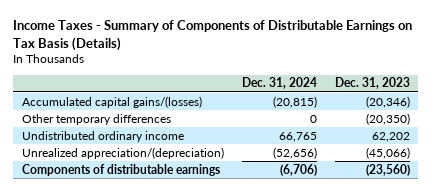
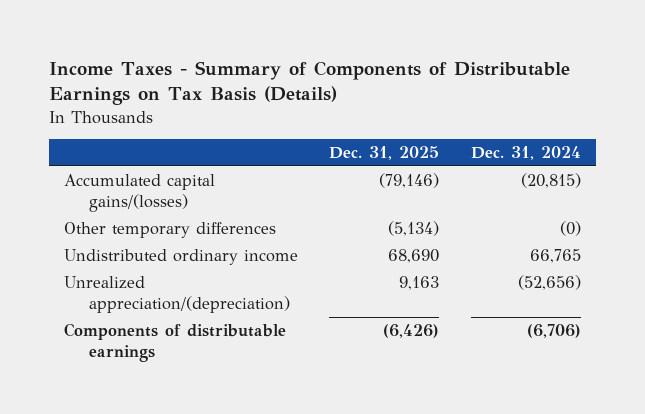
- | Dec. 31, 2024 | Dec. 31, 2023
+ | Dec. 31, 2025 | Dec. 31, 2024
- Other temporary differences | 0 | (20,350)
+ Other temporary differences | (5,134) | (0)

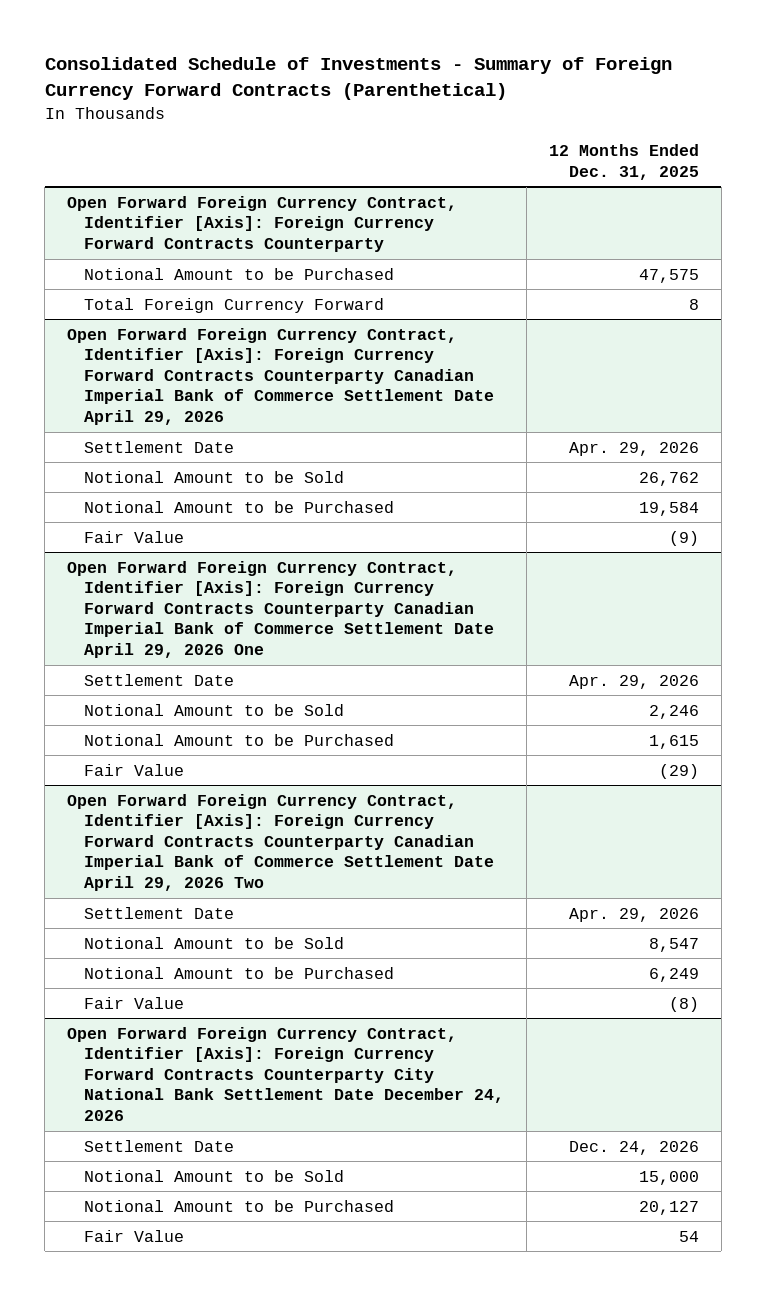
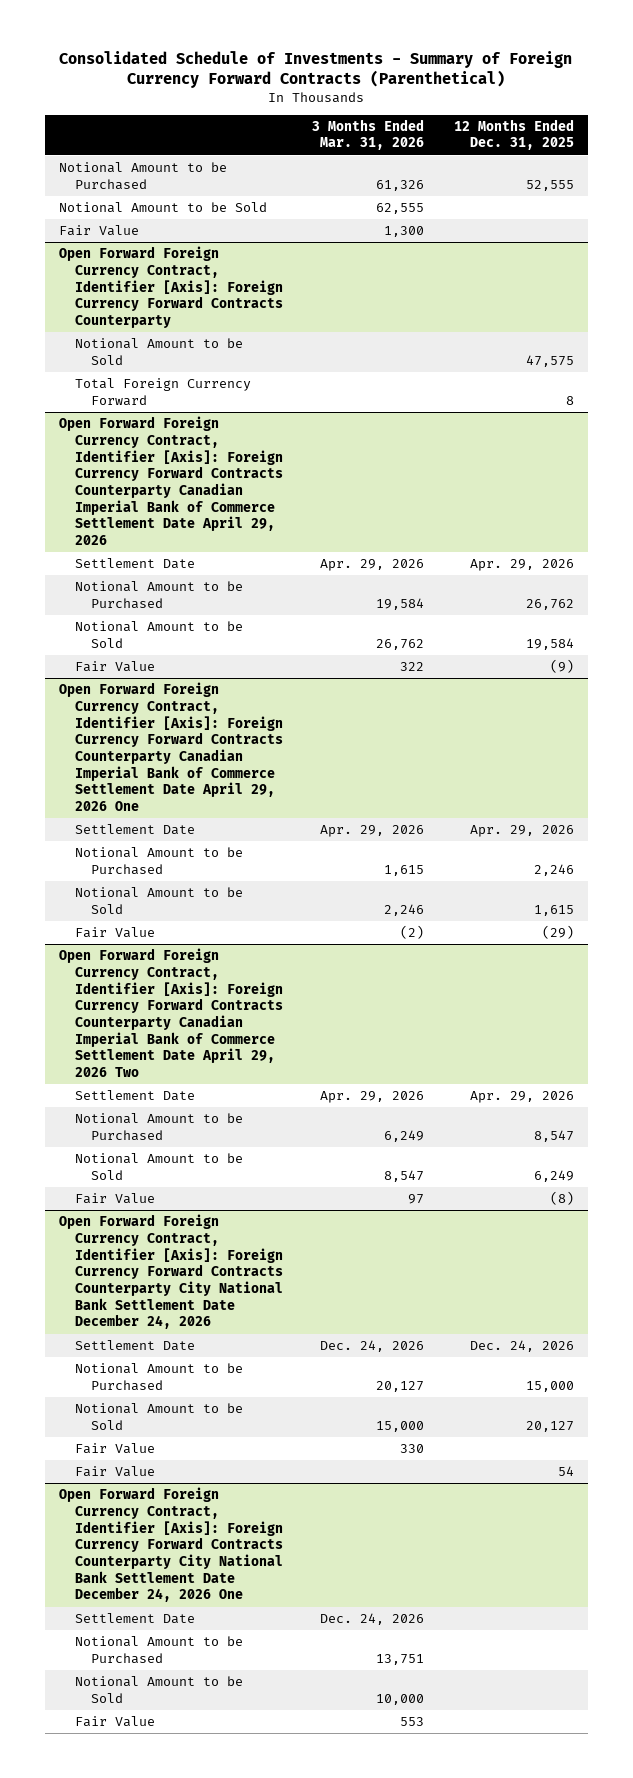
- | 12 Months Ended Dec. 31, 2025
+ | 3 Months Ended Mar. 31, 2026 | 12 Months Ended Dec. 31, 2025
+ Notional Amount to be Purchased | 61,326 | 52,555
+ Notional Amount to be Sold | 62,555 |
+ Fair Value | 1,300 |
@ Open Forward Foreign Currency Contract, Identifier [Axis]: Foreign Currency Forward Contracts Counterparty
- Notional Amount to be Purchased | 47,575
+ Notional Amount to be Sold | | 47,575
@ Open Forward Foreign Currency Contract, Identifier [Axis]: Foreign Currency Forward Contracts Counterparty Canadian Imperial Bank of Commerce Settlement Date April 29, 2026
- Notional Amount to be Sold | 26,762
- Notional Amount to be Purchased | 19,584
+ Notional Amount to be Purchased | 19,584 | 26,762
+ Notional Amount to be Sold | 26,762 | 19,584
@ Open Forward Foreign Currency Contract, Identifier [Axis]: Foreign Currency Forward Contracts Counterparty Canadian Imperial Bank of Commerce Settlement Date April 29, 2026 One
- Notional Amount to be Sold | 2,246
- Notional Amount to be Purchased | 1,615
+ Notional Amount to be Purchased | 1,615 | 2,246
+ Notional Amount to be Sold | 2,246 | 1,615
@ Open Forward Foreign Currency Contract, Identifier [Axis]: Foreign Currency Forward Contracts Counterparty Canadian Imperial Bank of Commerce Settlement Date April 29, 2026 Two
- Notional Amount to be Sold | 8,547
- Notional Amount to be Purchased | 6,249
+ Notional Amount to be Purchased | 6,249 | 8,547
+ Notional Amount to be Sold | 8,547 | 6,249
@ Open Forward Foreign Currency Contract, Identifier [Axis]: Foreign Currency Forward Contracts Counterparty City National Bank Settlement Date December 24, 2026
- Notional Amount to be Sold | 15,000
- Notional Amount to be Purchased | 20,127
+ Notional Amount to be Purchased | 20,127 | 15,000
+ Notional Amount to be Sold | 15,000 | 20,127
+ Fair Value | 330 |
+ Open Forward Foreign Currency Contract, Identifier [Axis]: Foreign Currency Forward Contracts Counterparty City National Bank Settlement Date December 24, 2026 One
+ Settlement Date | Dec. 24, 2026 |
+ Notional Amount to be Purchased | 13,751 |
+ Notional Amount to be Sold | 10,000 |
+ Fair Value | 553 |

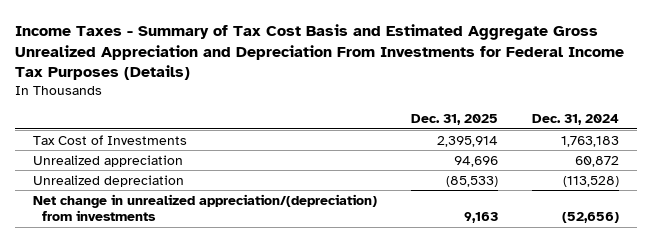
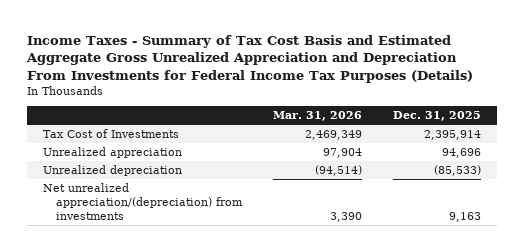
- | Dec. 31, 2025 | Dec. 31, 2024
+ | Mar. 31, 2026 | Dec. 31, 2025
- Net change in unrealized appreciation/(depreciation) from investments | 9,163 | (52,656)
+ Net unrealized appreciation/(depreciation) from investments | 3,390 | 9,163

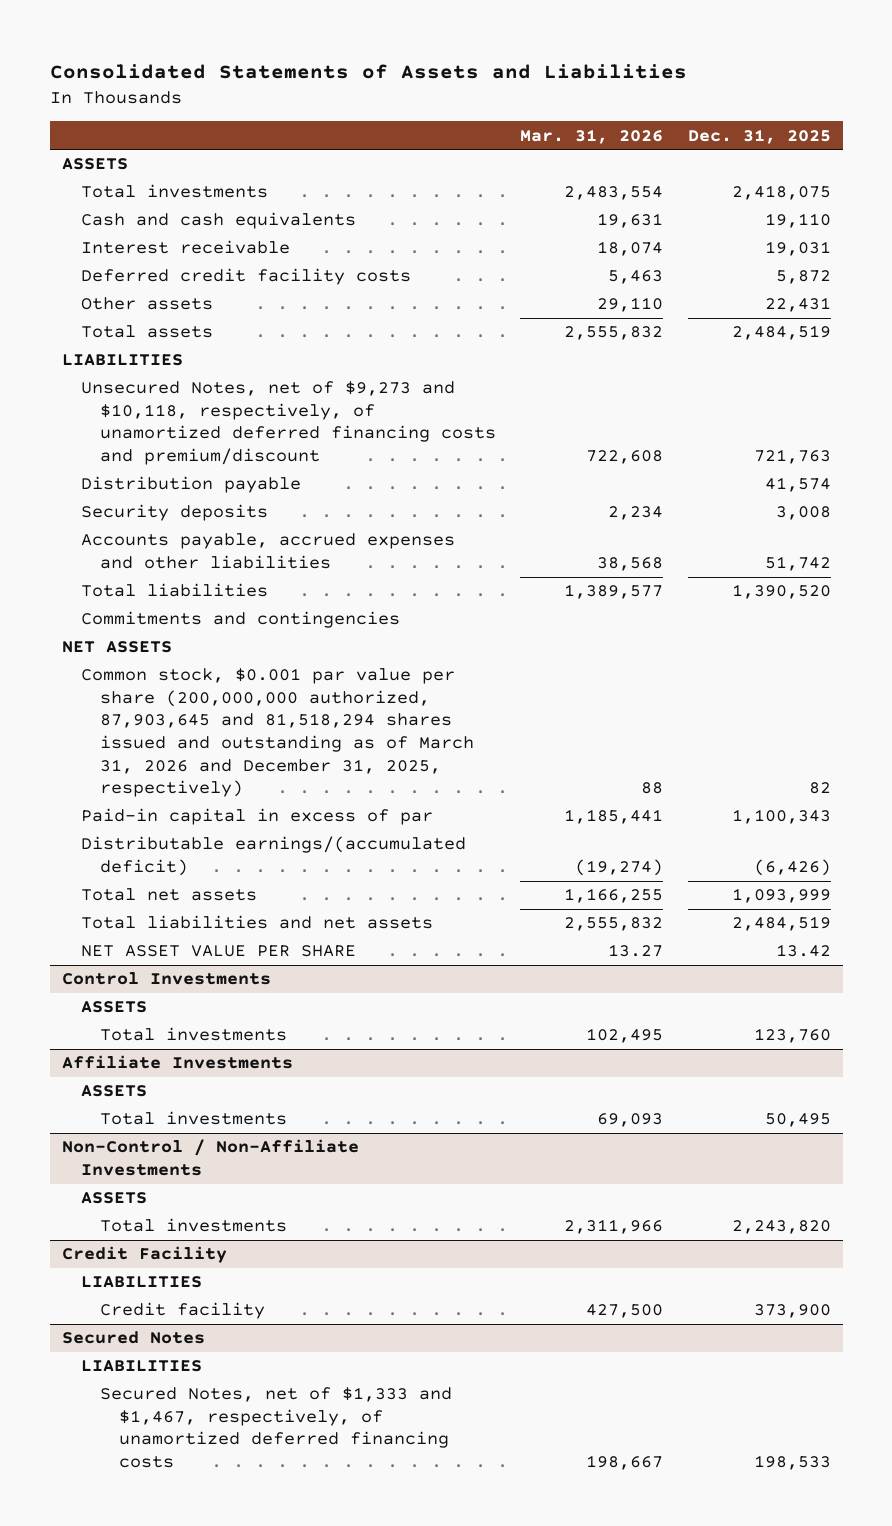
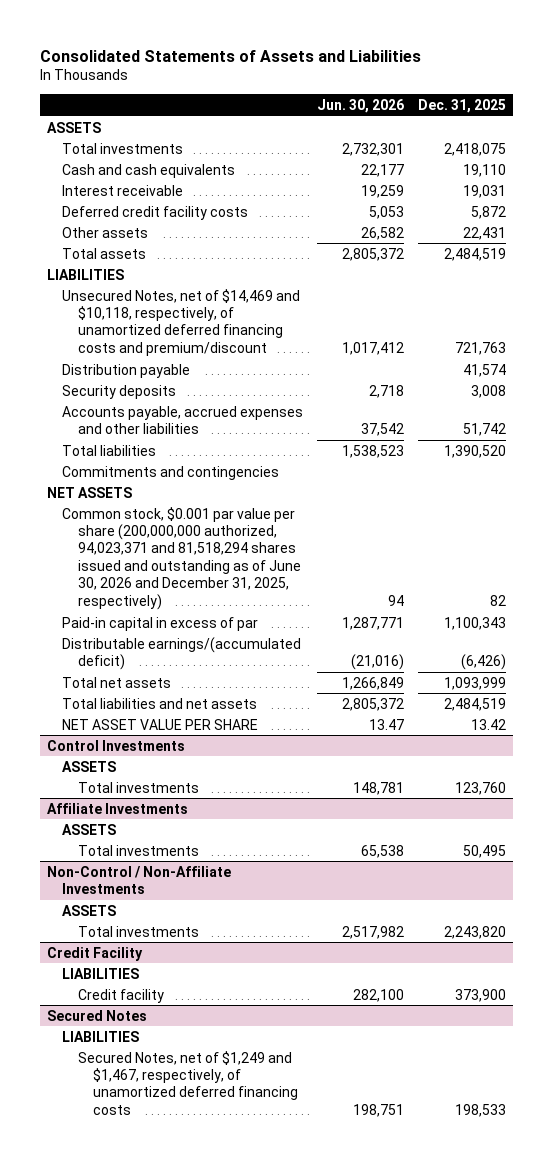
- | Mar. 31, 2026 | Dec. 31, 2025
+ | Jun. 30, 2026 | Dec. 31, 2025
- Unsecured Notes, net of $9,273 and $10,118, respectively, of unamortized deferred financing costs and premium/discount | 722,608 | 721,763
+ Unsecured Notes, net of $14,469 and $10,118, respectively, of unamortized deferred financing costs and premium/discount | 1,017,412 | 721,763
- Common stock, $0.001 par value per share (200,000,000 authorized, 87,903,645 and 81,518,294 shares issued and outstanding as of March 31, 2026 and December 31, 2025, respectively) | 88 | 82
+ Common stock, $0.001 par value per share (200,000,000 authorized, 94,023,371 and 81,518,294 shares issued and outstanding as of June 30, 2026 and December 31, 2025, respectively) | 94 | 82
@ Secured Notes
- Secured Notes, net of $1,333 and $1,467, respectively, of unamortized deferred financing costs | 198,667 | 198,533
+ Secured Notes, net of $1,249 and $1,467, respectively, of unamortized deferred financing costs | 198,751 | 198,533

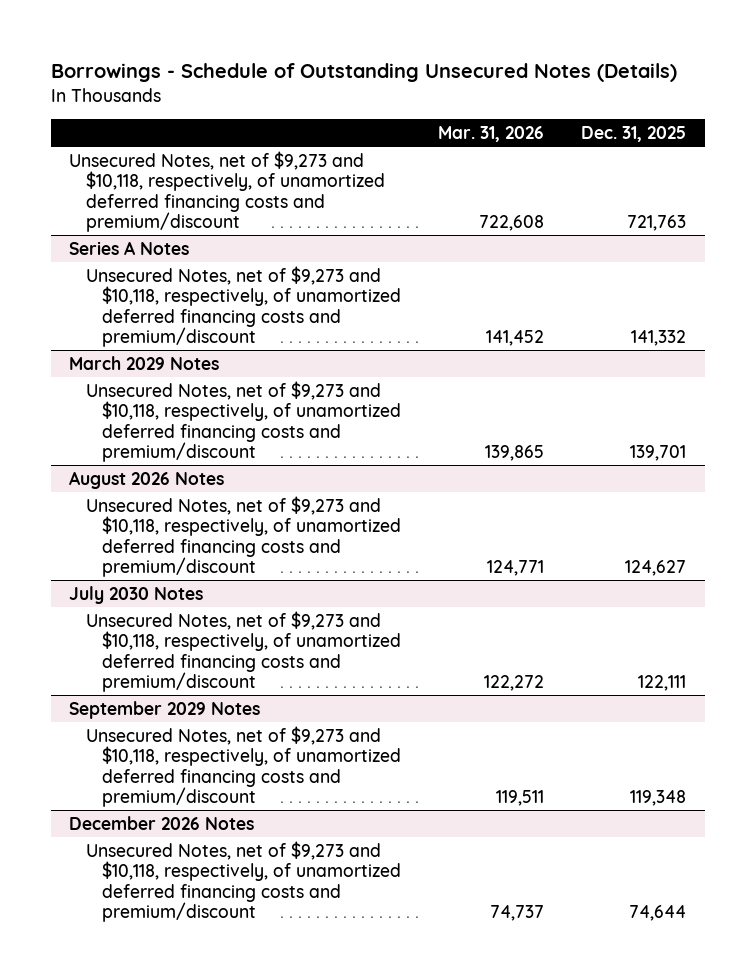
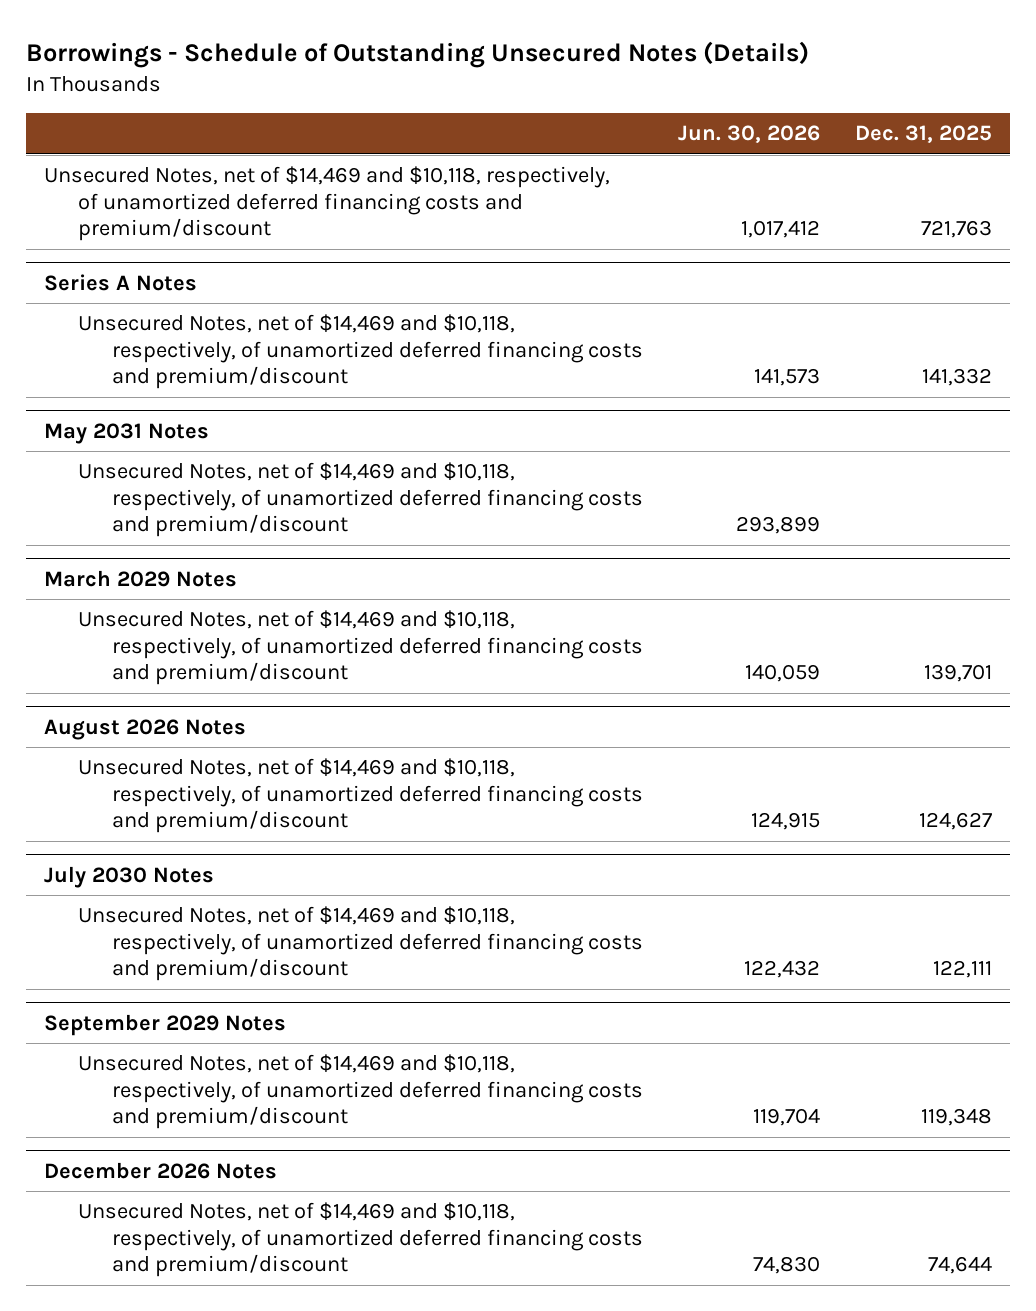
- | Mar. 31, 2026 | Dec. 31, 2025
+ | Jun. 30, 2026 | Dec. 31, 2025
- Unsecured Notes, net of $9,273 and $10,118, respectively, of unamortized deferred financing costs and premium/discount | 722,608 | 721,763
+ Unsecured Notes, net of $14,469 and $10,118, respectively, of unamortized deferred financing costs and premium/discount | 1,017,412 | 721,763
@ Series A Notes
- Unsecured Notes, net of $9,273 and $10,118, respectively, of unamortized deferred financing costs and premium/discount | 141,452 | 141,332
+ Unsecured Notes, net of $14,469 and $10,118, respectively, of unamortized deferred financing costs and premium/discount | 141,573 | 141,332
+ May 2031 Notes
+ Unsecured Notes, net of $14,469 and $10,118, respectively, of unamortized deferred financing costs and premium/discount | 293,899 |
@ March 2029 Notes
- Unsecured Notes, net of $9,273 and $10,118, respectively, of unamortized deferred financing costs and premium/discount | 139,865 | 139,701
+ Unsecured Notes, net of $14,469 and $10,118, respectively, of unamortized deferred financing costs and premium/discount | 140,059 | 139,701
@ August 2026 Notes
- Unsecured Notes, net of $9,273 and $10,118, respectively, of unamortized deferred financing costs and premium/discount | 124,771 | 124,627
+ Unsecured Notes, net of $14,469 and $10,118, respectively, of unamortized deferred financing costs and premium/discount | 124,915 | 124,627
@ July 2030 Notes
- Unsecured Notes, net of $9,273 and $10,118, respectively, of unamortized deferred financing costs and premium/discount | 122,272 | 122,111
+ Unsecured Notes, net of $14,469 and $10,118, respectively, of unamortized deferred financing costs and premium/discount | 122,432 | 122,111
@ September 2029 Notes
- Unsecured Notes, net of $9,273 and $10,118, respectively, of unamortized deferred financing costs and premium/discount | 119,511 | 119,348
+ Unsecured Notes, net of $14,469 and $10,118, respectively, of unamortized deferred financing costs and premium/discount | 119,704 | 119,348
@ December 2026 Notes
- Unsecured Notes, net of $9,273 and $10,118, respectively, of unamortized deferred financing costs and premium/discount | 74,737 | 74,644
+ Unsecured Notes, net of $14,469 and $10,118, respectively, of unamortized deferred financing costs and premium/discount | 74,830 | 74,644

